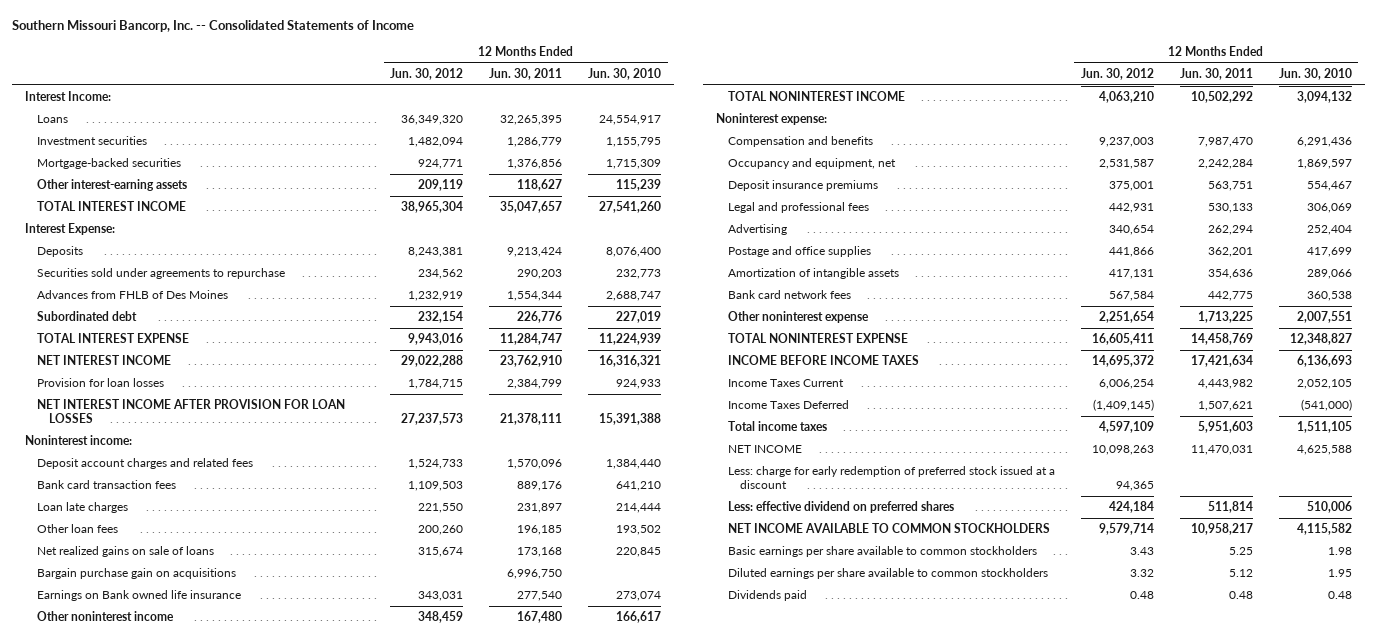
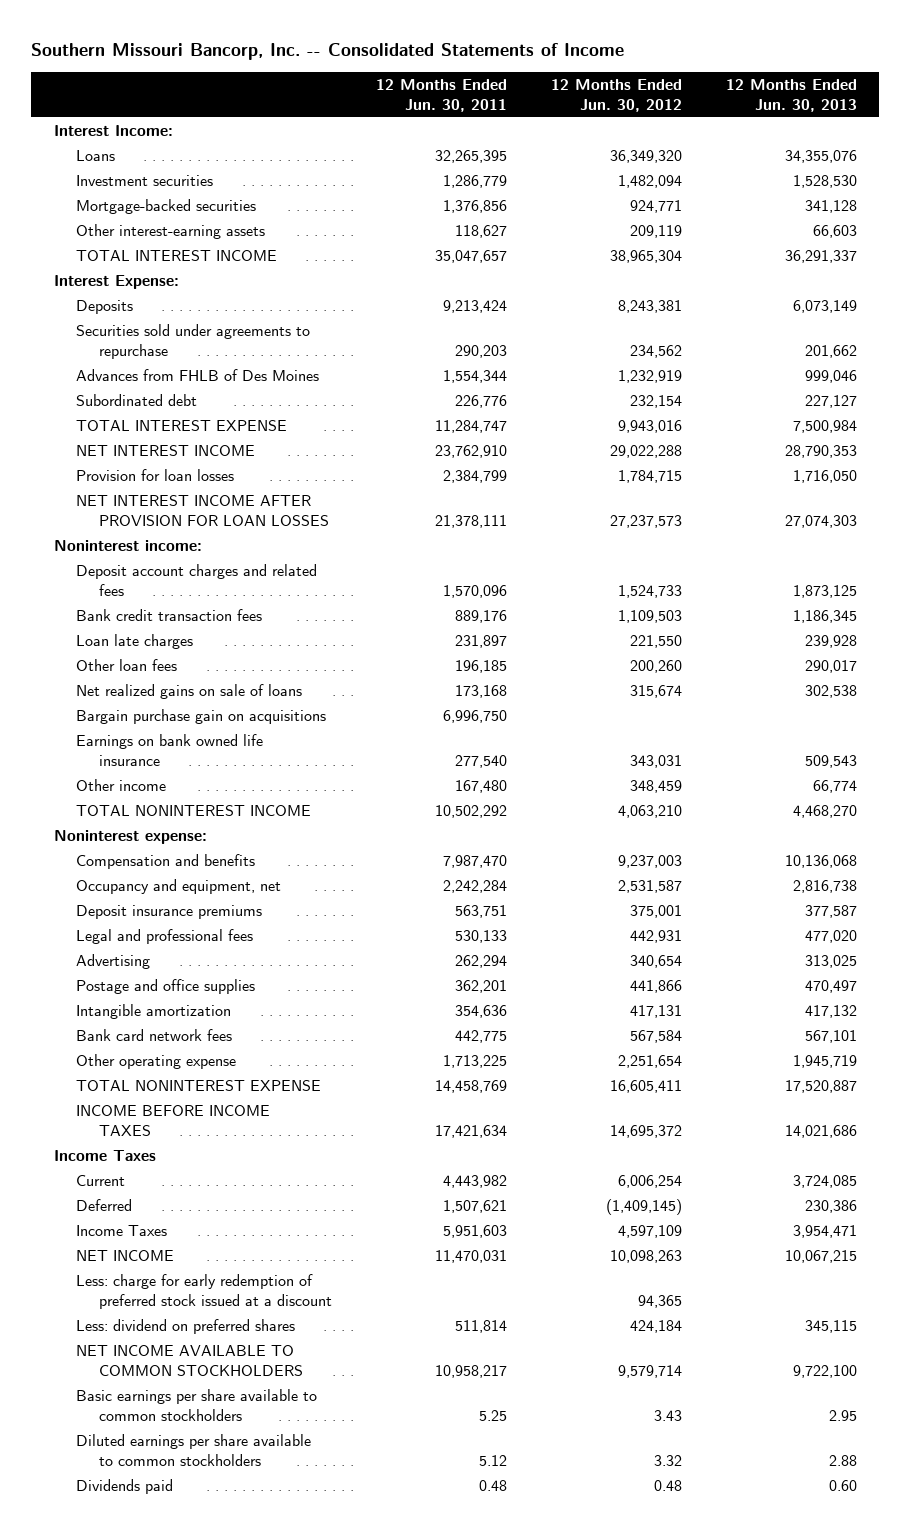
- | 12 Months Ended Jun. 30, 2012 | 12 Months Ended Jun. 30, 2011 | 12 Months Ended Jun. 30, 2010
+ | 12 Months Ended Jun. 30, 2011 | 12 Months Ended Jun. 30, 2012 | 12 Months Ended Jun. 30, 2013
- Bank card transaction fees | 1,109,503 | 889,176 | 641,210
+ Bank credit transaction fees | 889,176 | 1,109,503 | 1,186,345
- Earnings on Bank owned life insurance | 343,031 | 277,540 | 273,074
- Other noninterest income | 348,459 | 167,480 | 166,617
+ Earnings on bank owned life insurance | 277,540 | 343,031 | 509,543
+ Other income | 167,480 | 348,459 | 66,774
- Amortization of intangible assets | 417,131 | 354,636 | 289,066
+ Intangible amortization | 354,636 | 417,131 | 417,132
- Other noninterest expense | 2,251,654 | 1,713,225 | 2,007,551
+ Other operating expense | 1,713,225 | 2,251,654 | 1,945,719
- Income Taxes Current | 6,006,254 | 4,443,982 | 2,052,105
- Income Taxes Deferred | (1,409,145) | 1,507,621 | (541,000)
- Total income taxes | 4,597,109 | 5,951,603 | 1,511,105
+ Income Taxes
+ Current | 4,443,982 | 6,006,254 | 3,724,085
+ Deferred | 1,507,621 | (1,409,145) | 230,386
+ Income Taxes | 5,951,603 | 4,597,109 | 3,954,471
- Less: effective dividend on preferred shares | 424,184 | 511,814 | 510,006
+ Less: dividend on preferred shares | 511,814 | 424,184 | 345,115

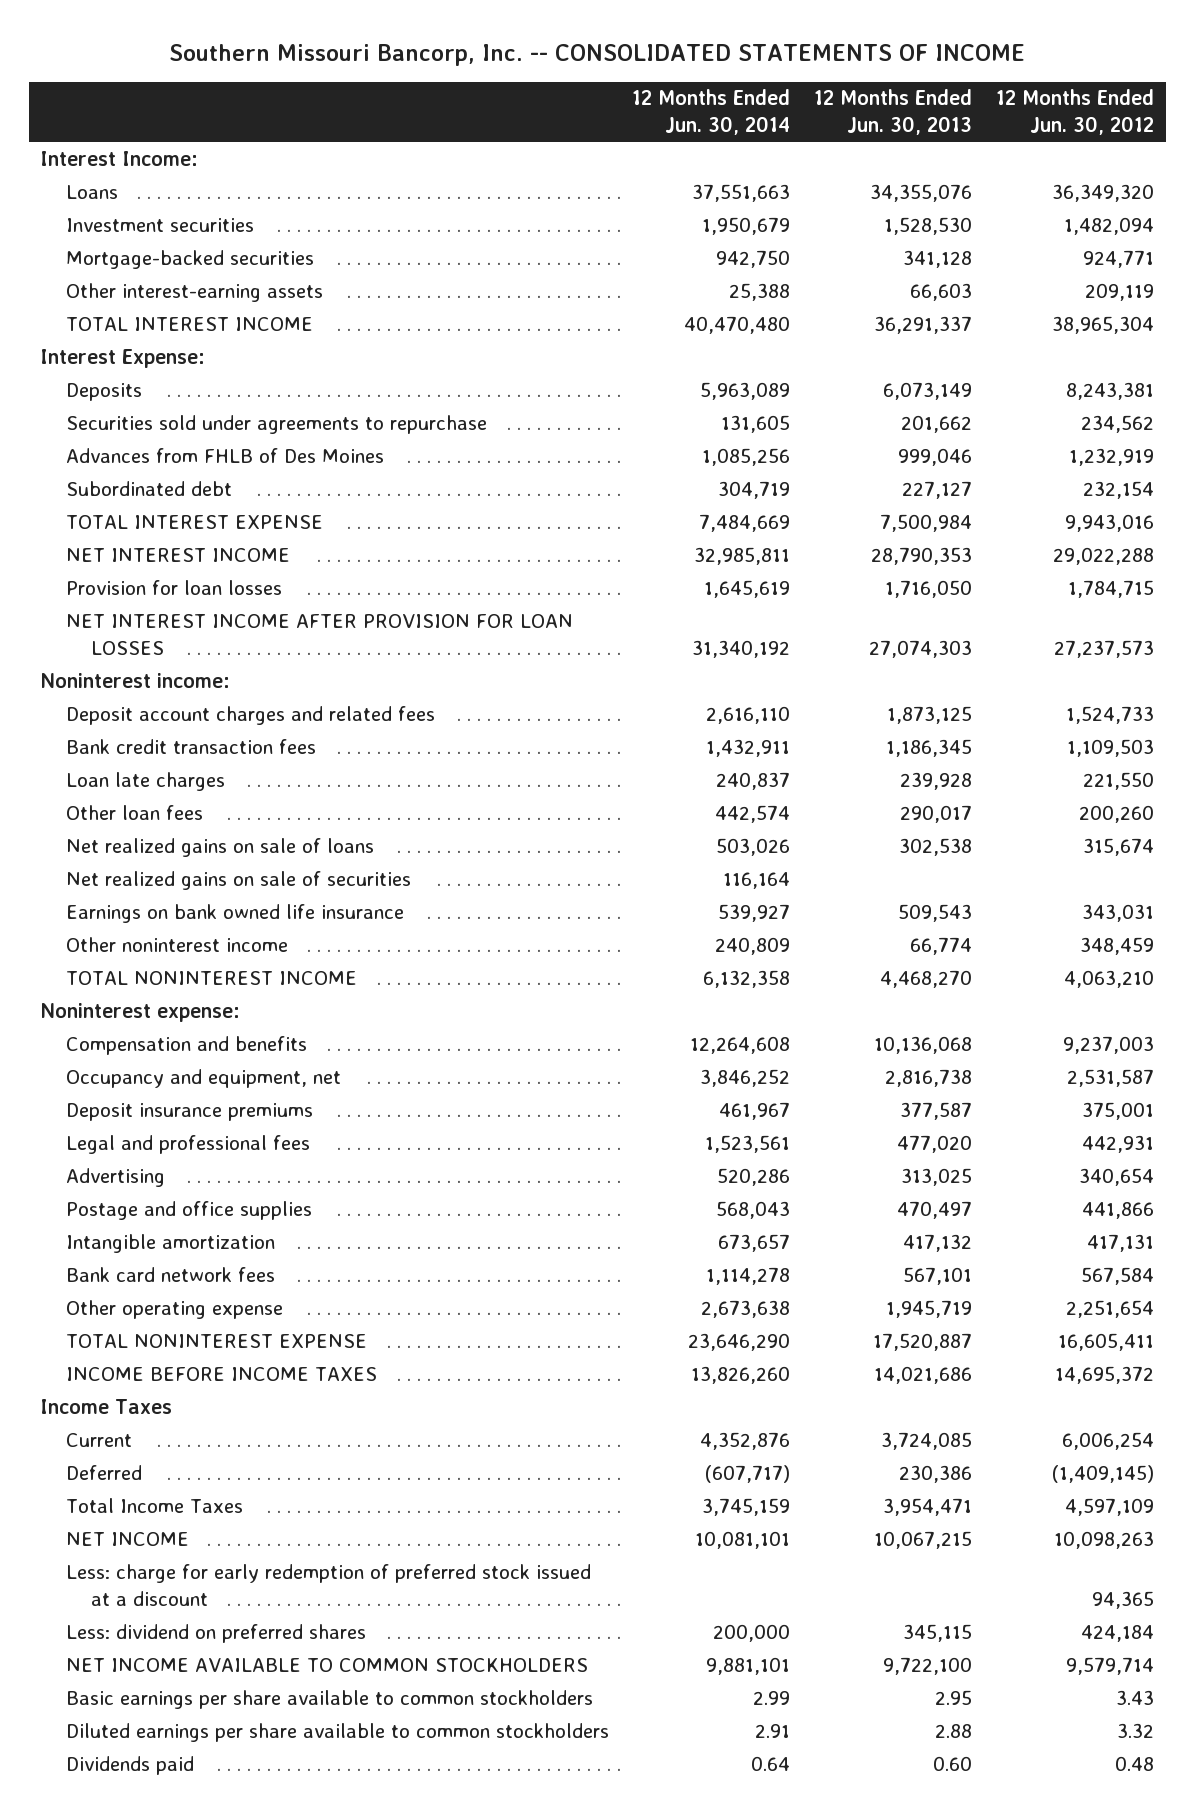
- Southern Missouri Bancorp, Inc. -- Consolidated Statements of Income
+ Southern Missouri Bancorp, Inc. -- CONSOLIDATED STATEMENTS OF INCOME
- | 12 Months Ended Jun. 30, 2011 | 12 Months Ended Jun. 30, 2012 | 12 Months Ended Jun. 30, 2013
+ | 12 Months Ended Jun. 30, 2014 | 12 Months Ended Jun. 30, 2013 | 12 Months Ended Jun. 30, 2012
- Bargain purchase gain on acquisitions | 6,996,750 | |
+ Net realized gains on sale of securities | 116,164 | |
- Other income | 167,480 | 348,459 | 66,774
+ Other noninterest income | 240,809 | 66,774 | 348,459
- Income Taxes | 5,951,603 | 4,597,109 | 3,954,471
+ Total Income Taxes | 3,745,159 | 3,954,471 | 4,597,109

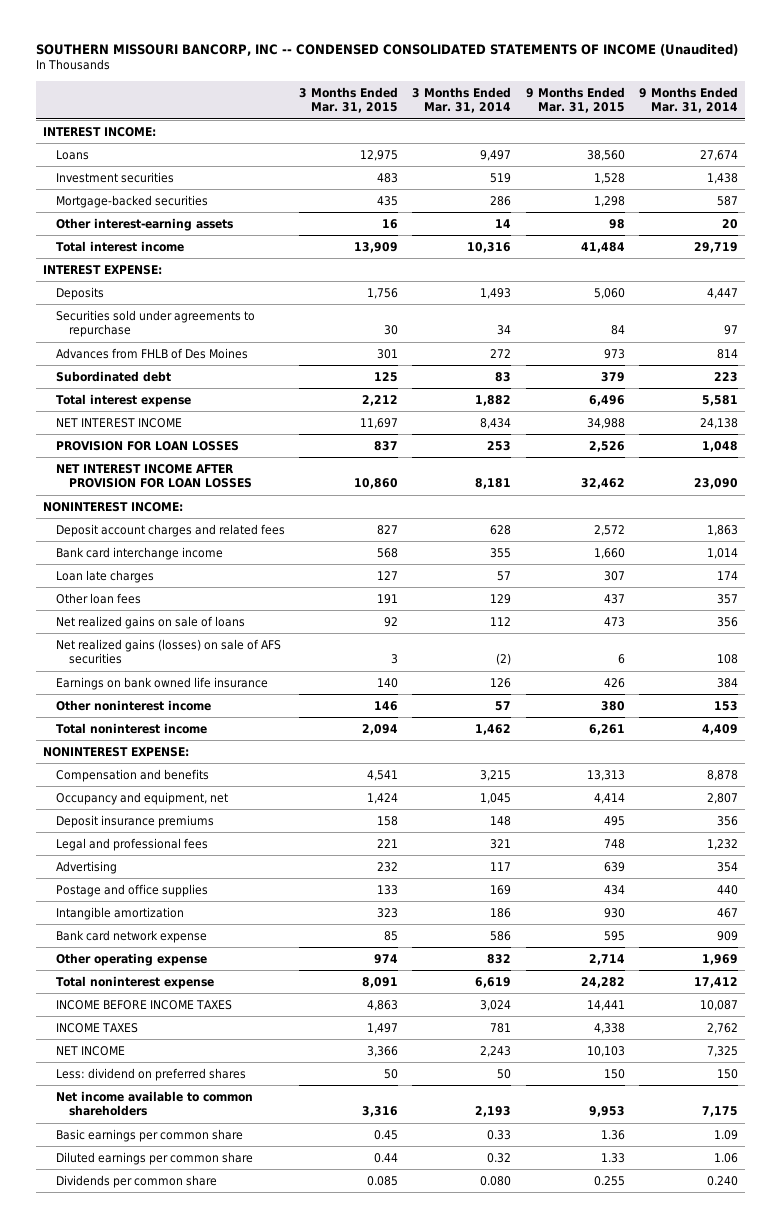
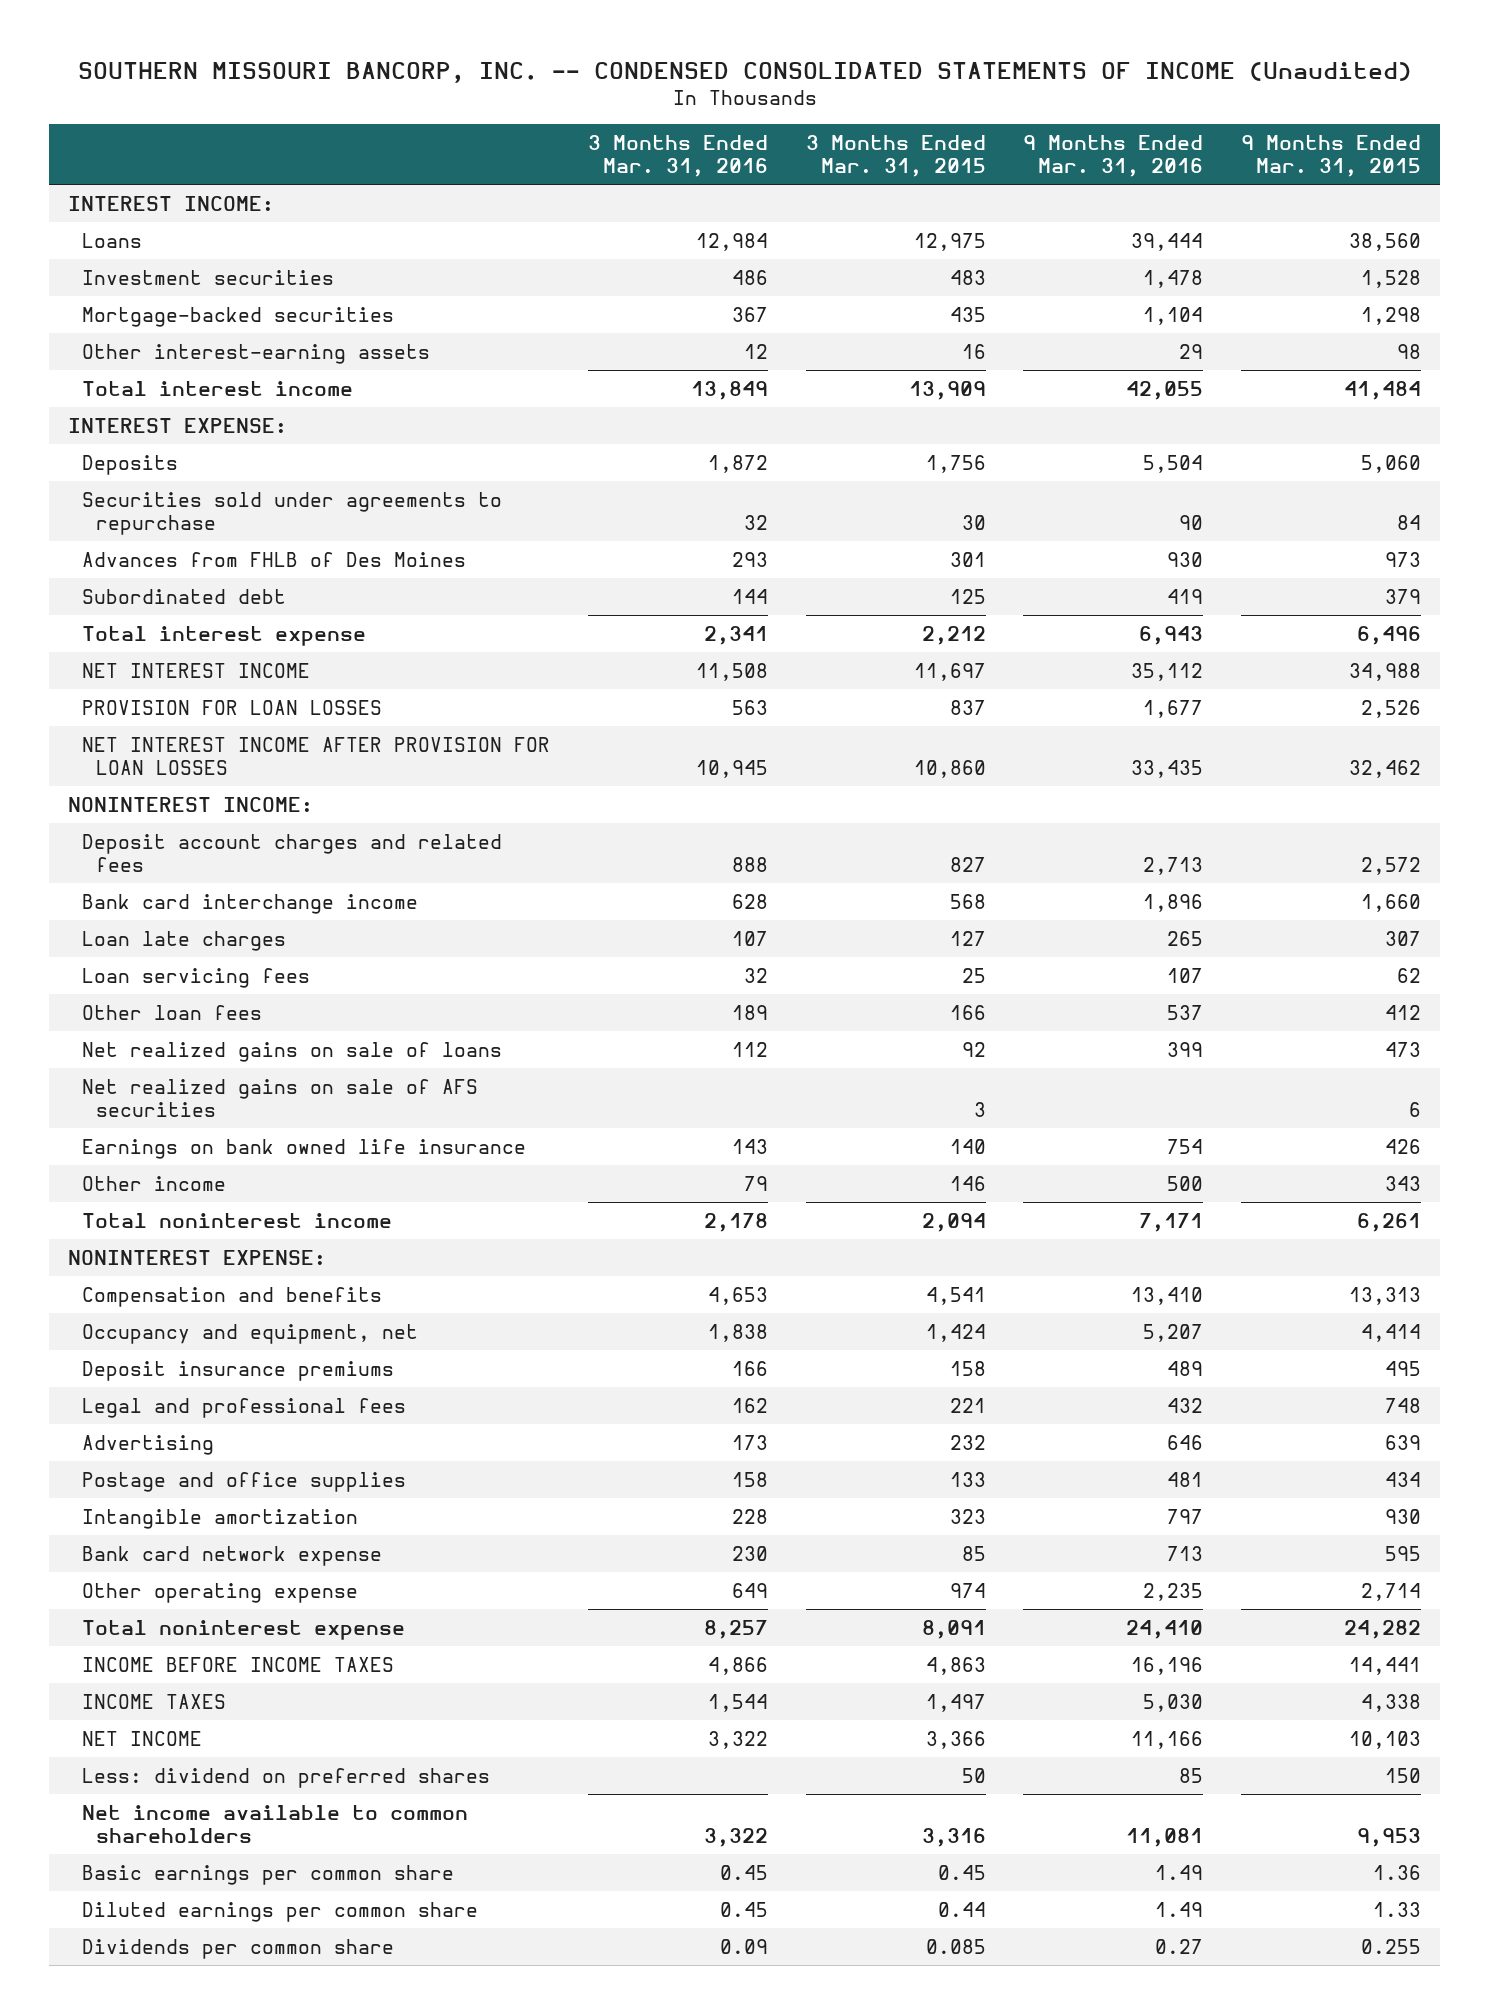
- SOUTHERN MISSOURI BANCORP, INC -- CONDENSED CONSOLIDATED STATEMENTS OF INCOME (Unaudited)
+ SOUTHERN MISSOURI BANCORP, INC. -- CONDENSED CONSOLIDATED STATEMENTS OF INCOME (Unaudited)
- | 3 Months Ended Mar. 31, 2015 | 3 Months Ended Mar. 31, 2014 | 9 Months Ended Mar. 31, 2015 | 9 Months Ended Mar. 31, 2014
+ | 3 Months Ended Mar. 31, 2016 | 3 Months Ended Mar. 31, 2015 | 9 Months Ended Mar. 31, 2016 | 9 Months Ended Mar. 31, 2015
- Other loan fees | 191 | 129 | 437 | 357
+ Loan servicing fees | 32 | 25 | 107 | 62
+ Other loan fees | 189 | 166 | 537 | 412
- Net realized gains (losses) on sale of AFS securities | 3 | (2) | 6 | 108
+ Net realized gains on sale of AFS securities | | 3 | | 6
- Other noninterest income | 146 | 57 | 380 | 153
+ Other income | 79 | 146 | 500 | 343

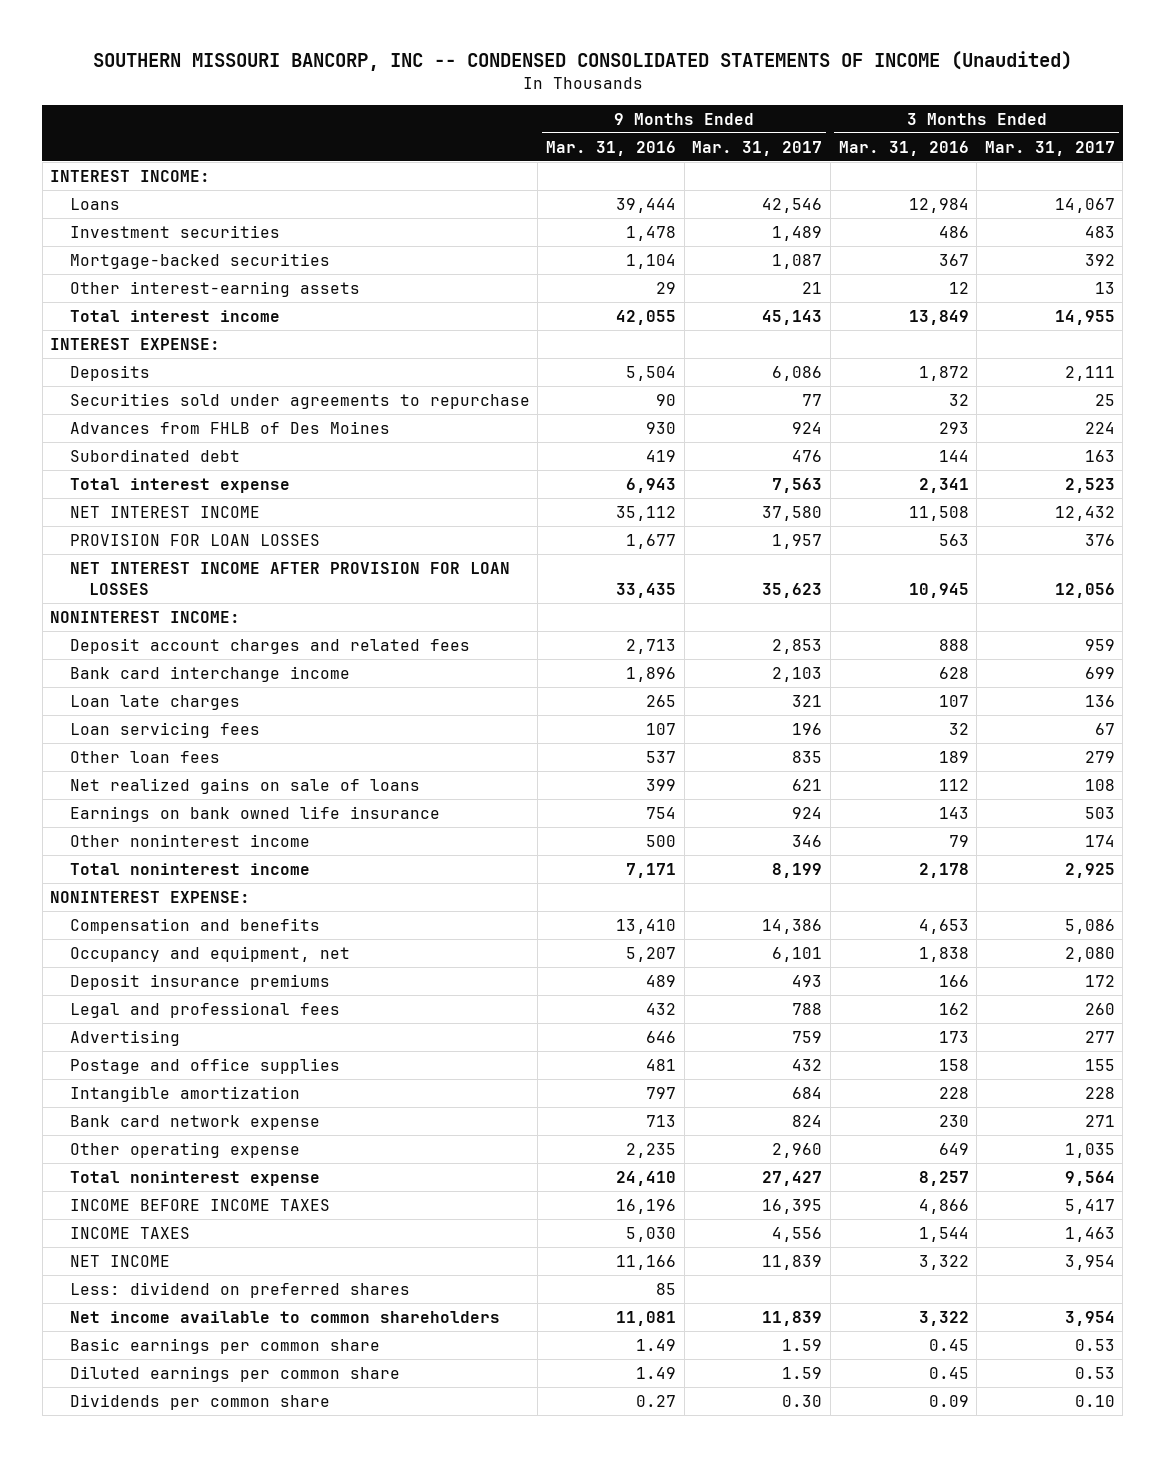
- SOUTHERN MISSOURI BANCORP, INC. -- CONDENSED CONSOLIDATED STATEMENTS OF INCOME (Unaudited)
+ SOUTHERN MISSOURI BANCORP, INC -- CONDENSED CONSOLIDATED STATEMENTS OF INCOME (Unaudited)
- | 3 Months Ended Mar. 31, 2016 | 3 Months Ended Mar. 31, 2015 | 9 Months Ended Mar. 31, 2016 | 9 Months Ended Mar. 31, 2015
+ | 9 Months Ended Mar. 31, 2016 | 9 Months Ended Mar. 31, 2017 | 3 Months Ended Mar. 31, 2016 | 3 Months Ended Mar. 31, 2017
- Net realized gains on sale of AFS securities | | 3 | | 6
- Other income | 79 | 146 | 500 | 343
+ Other noninterest income | 500 | 346 | 79 | 174

